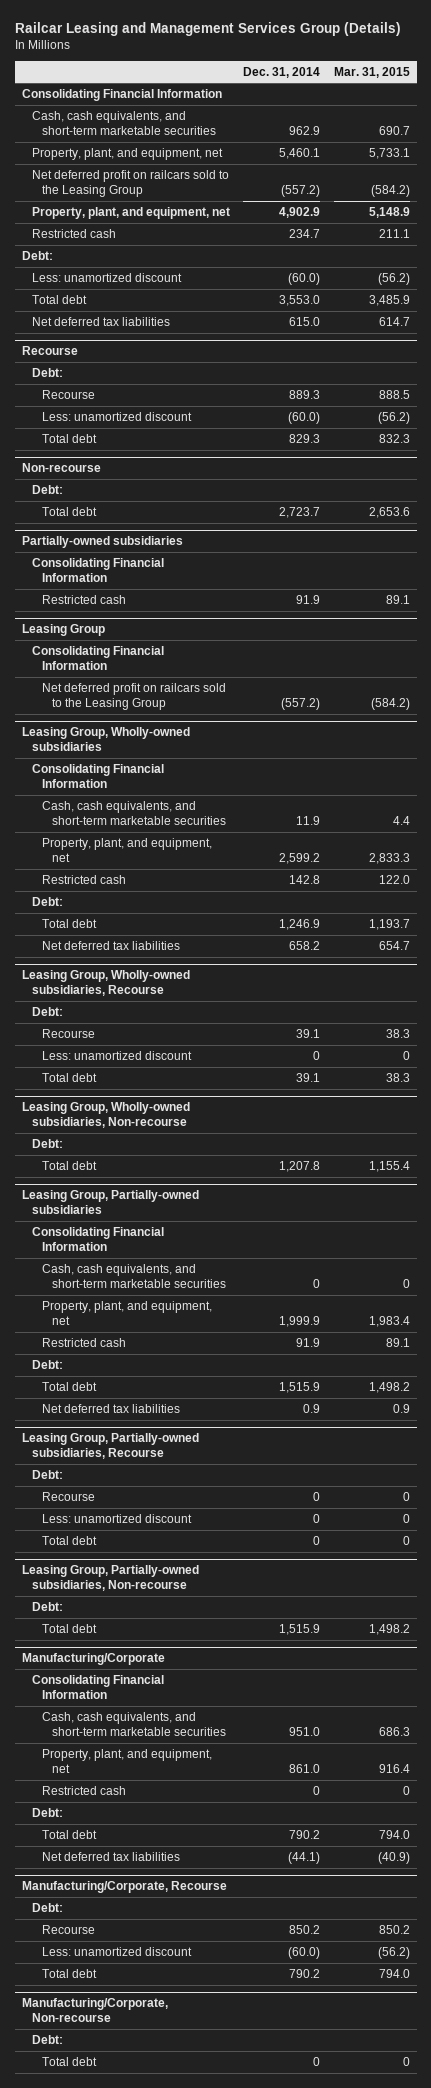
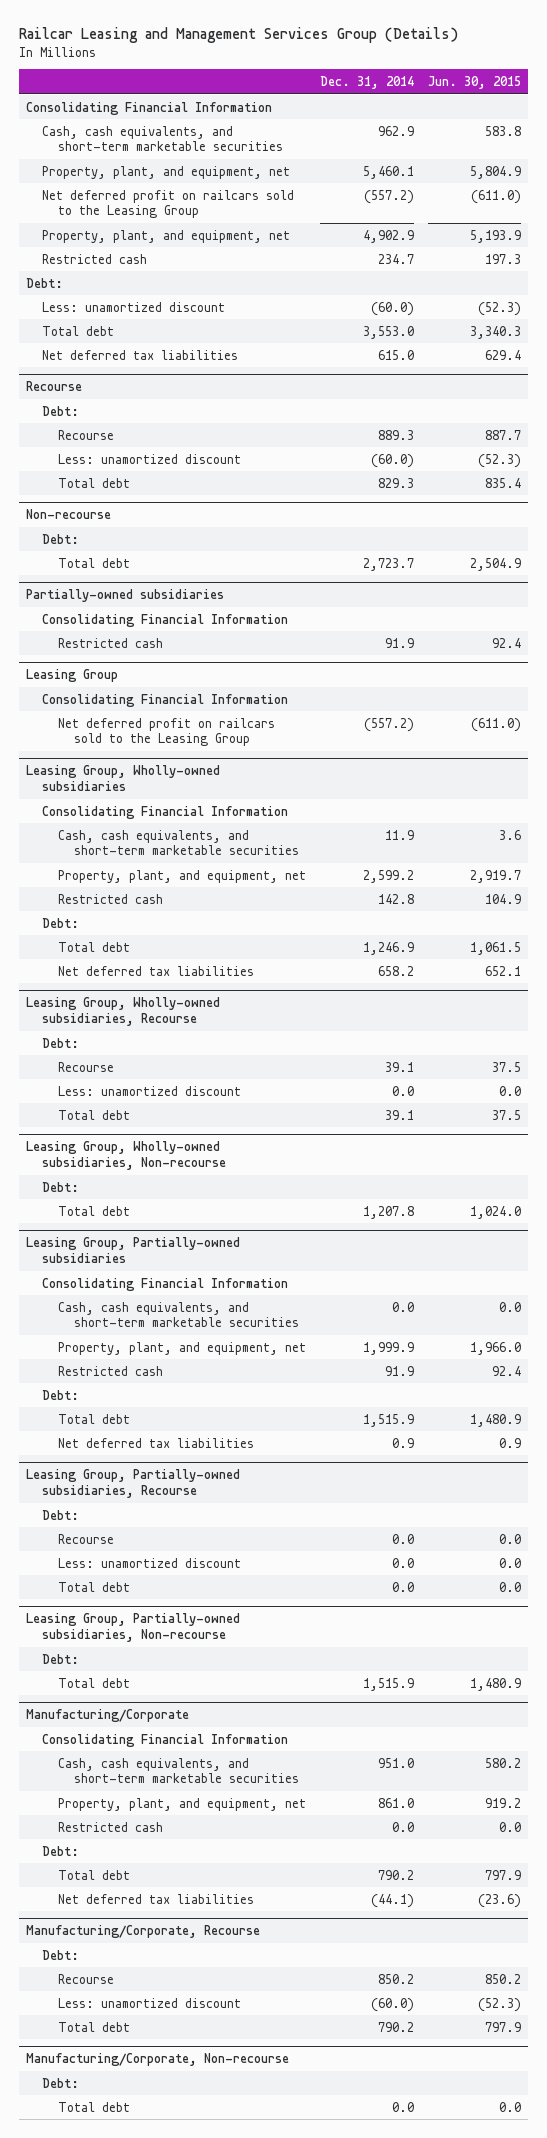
- | Dec. 31, 2014 | Mar. 31, 2015
+ | Dec. 31, 2014 | Jun. 30, 2015
@ Leasing Group, Wholly-owned subsidiaries, Recourse
- Less: unamortized discount | 0 | 0
+ Less: unamortized discount | 0.0 | 0.0
@ Leasing Group, Partially-owned subsidiaries
- Cash, cash equivalents, and short-term marketable securities | 0 | 0
+ Cash, cash equivalents, and short-term marketable securities | 0.0 | 0.0
@ Leasing Group, Partially-owned subsidiaries, Recourse
- Recourse | 0 | 0
- Less: unamortized discount | 0 | 0
- Total debt | 0 | 0
+ Recourse | 0.0 | 0.0
+ Less: unamortized discount | 0.0 | 0.0
+ Total debt | 0.0 | 0.0
@ Manufacturing/Corporate
- Restricted cash | 0 | 0
+ Restricted cash | 0.0 | 0.0
@ Manufacturing/Corporate, Non-recourse
- Total debt | 0 | 0
+ Total debt | 0.0 | 0.0

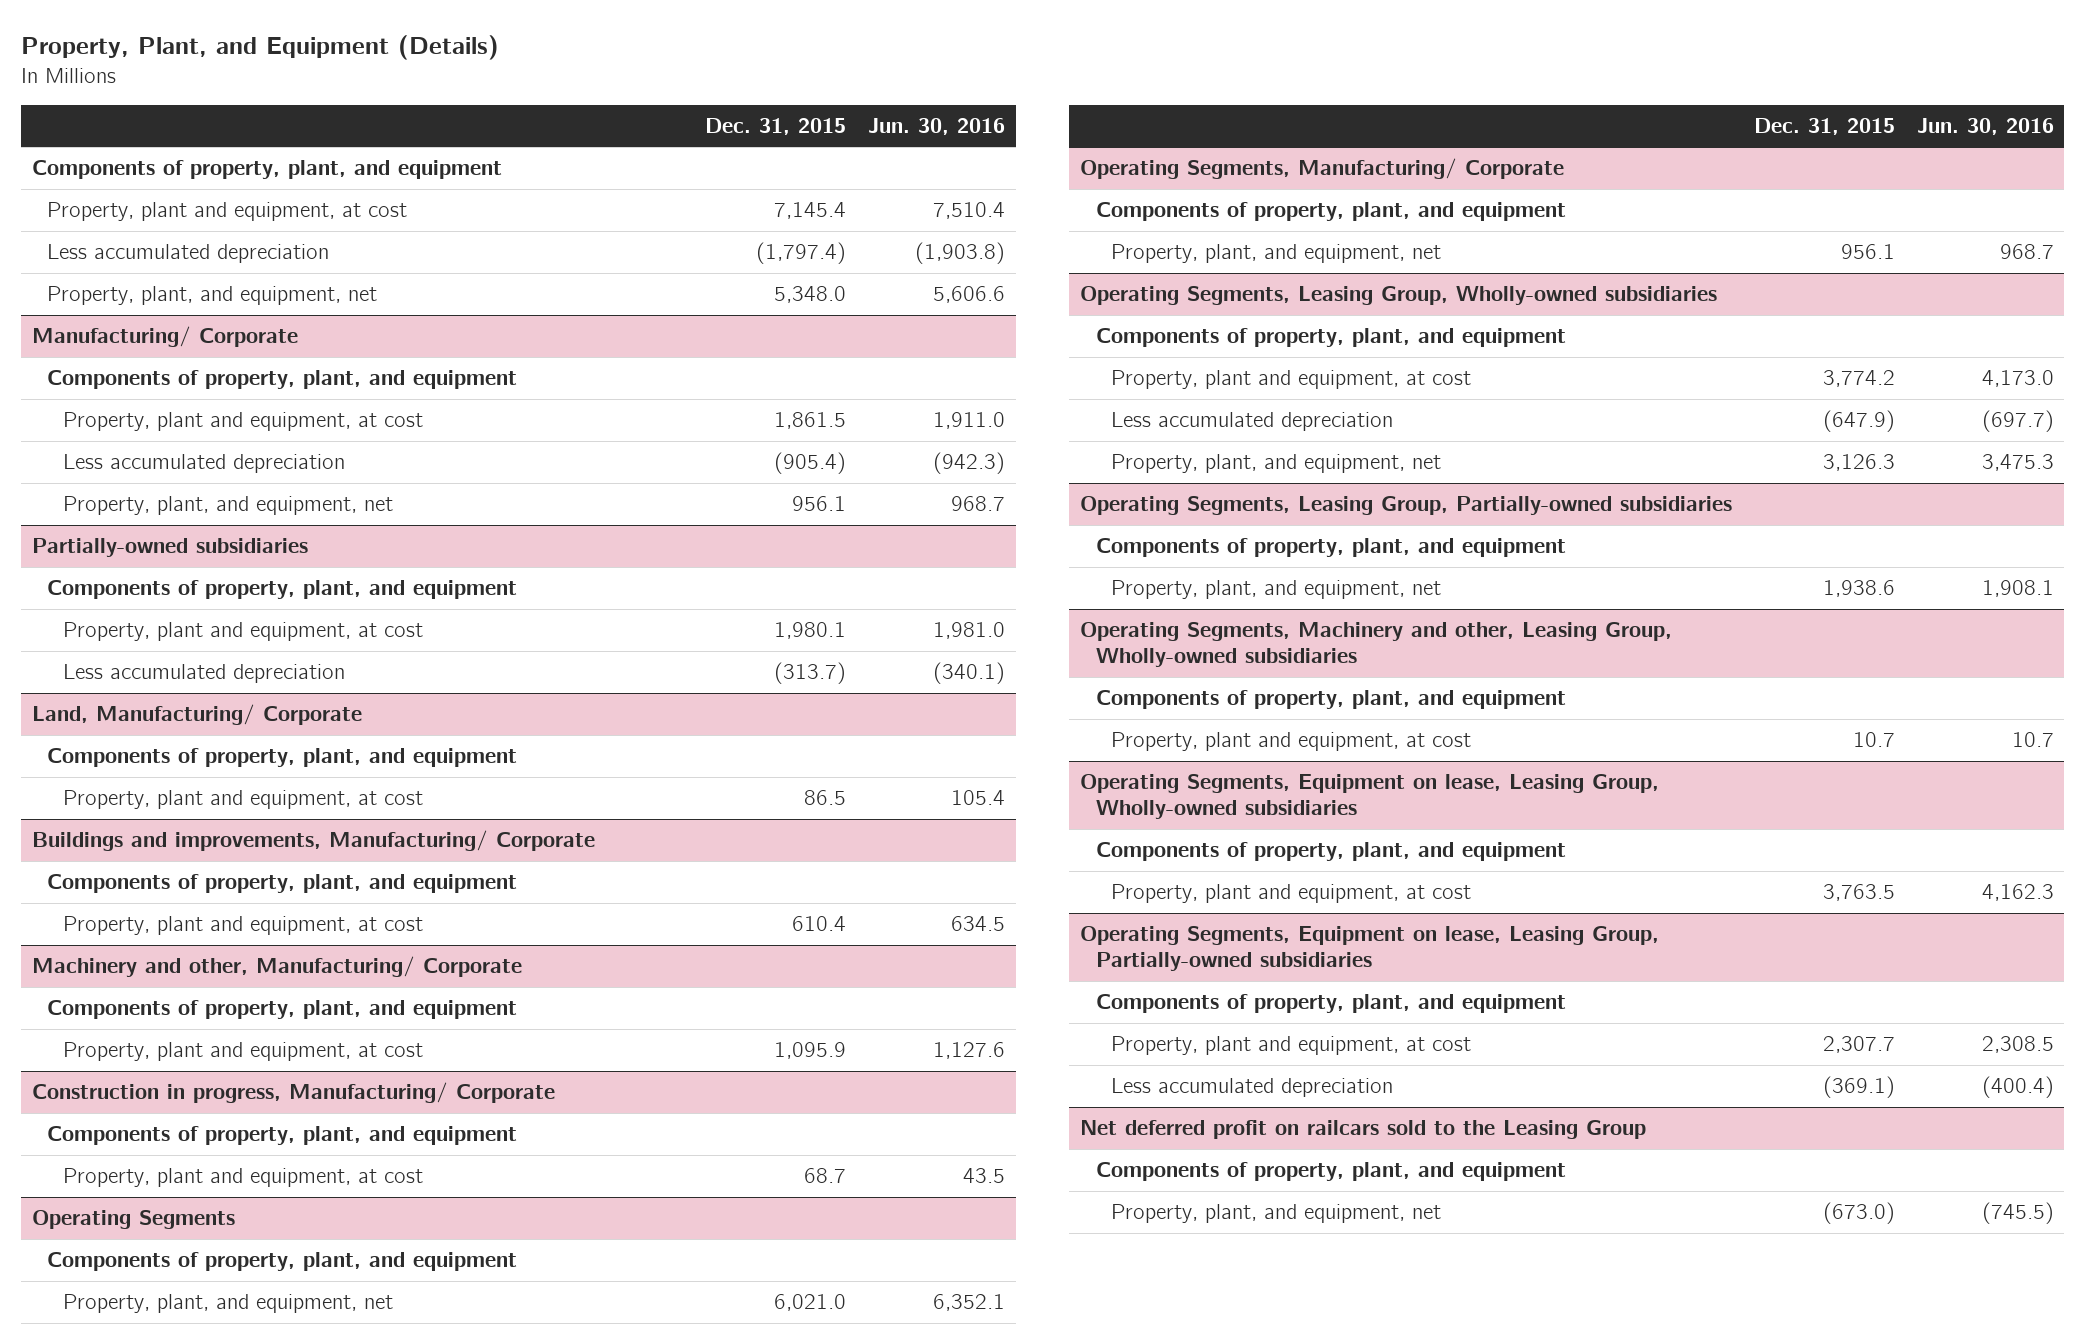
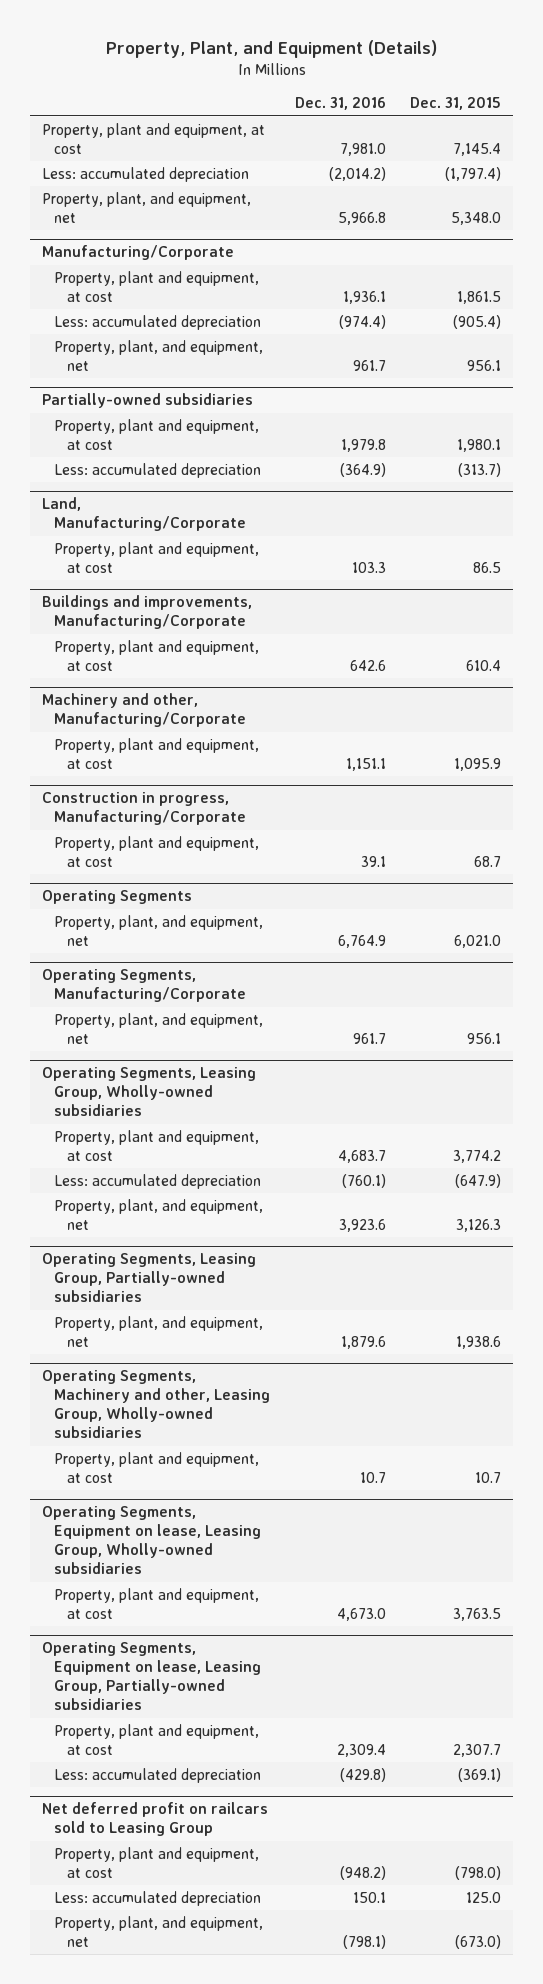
- | Dec. 31, 2015 | Jun. 30, 2016
+ | Dec. 31, 2016 | Dec. 31, 2015
- Components of property, plant, and equipment
- Less accumulated depreciation | (1,797.4) | (1,903.8)
+ Less: accumulated depreciation | (2,014.2) | (1,797.4)
- Manufacturing/ Corporate
- Components of property, plant, and equipment
+ Manufacturing/Corporate
- Less accumulated depreciation | (905.4) | (942.3)
+ Less: accumulated depreciation | (974.4) | (905.4)
@ Partially-owned subsidiaries
- Components of property, plant, and equipment
- Less accumulated depreciation | (313.7) | (340.1)
- Land, Manufacturing/ Corporate
- Components of property, plant, and equipment
@ Partially-owned subsidiaries
+ Less: accumulated depreciation | (364.9) | (313.7)
+ Land, Manufacturing/Corporate
- Buildings and improvements, Manufacturing/ Corporate
- Components of property, plant, and equipment
+ Buildings and improvements, Manufacturing/Corporate
- Machinery and other, Manufacturing/ Corporate
- Components of property, plant, and equipment
+ Machinery and other, Manufacturing/Corporate
- Construction in progress, Manufacturing/ Corporate
- Components of property, plant, and equipment
+ Construction in progress, Manufacturing/Corporate
@ Operating Segments
- Components of property, plant, and equipment
- Operating Segments, Manufacturing/ Corporate
- Components of property, plant, and equipment
+ Operating Segments, Manufacturing/Corporate
@ Operating Segments, Leasing Group, Wholly-owned subsidiaries
- Components of property, plant, and equipment
- Less accumulated depreciation | (647.9) | (697.7)
+ Less: accumulated depreciation | (760.1) | (647.9)
@ Operating Segments, Leasing Group, Partially-owned subsidiaries
- Components of property, plant, and equipment
@ Operating Segments, Machinery and other, Leasing Group, Wholly-owned subsidiaries
- Components of property, plant, and equipment
@ Operating Segments, Equipment on lease, Leasing Group, Wholly-owned subsidiaries
- Components of property, plant, and equipment
@ Operating Segments, Equipment on lease, Leasing Group, Partially-owned subsidiaries
- Components of property, plant, and equipment
- Less accumulated depreciation | (369.1) | (400.4)
- Net deferred profit on railcars sold to the Leasing Group
- Components of property, plant, and equipment
@ Operating Segments, Equipment on lease, Leasing Group, Partially-owned subsidiaries
+ Less: accumulated depreciation | (429.8) | (369.1)
+ Net deferred profit on railcars sold to Leasing Group
+ Property, plant and equipment, at cost | (948.2) | (798.0)
+ Less: accumulated depreciation | 150.1 | 125.0

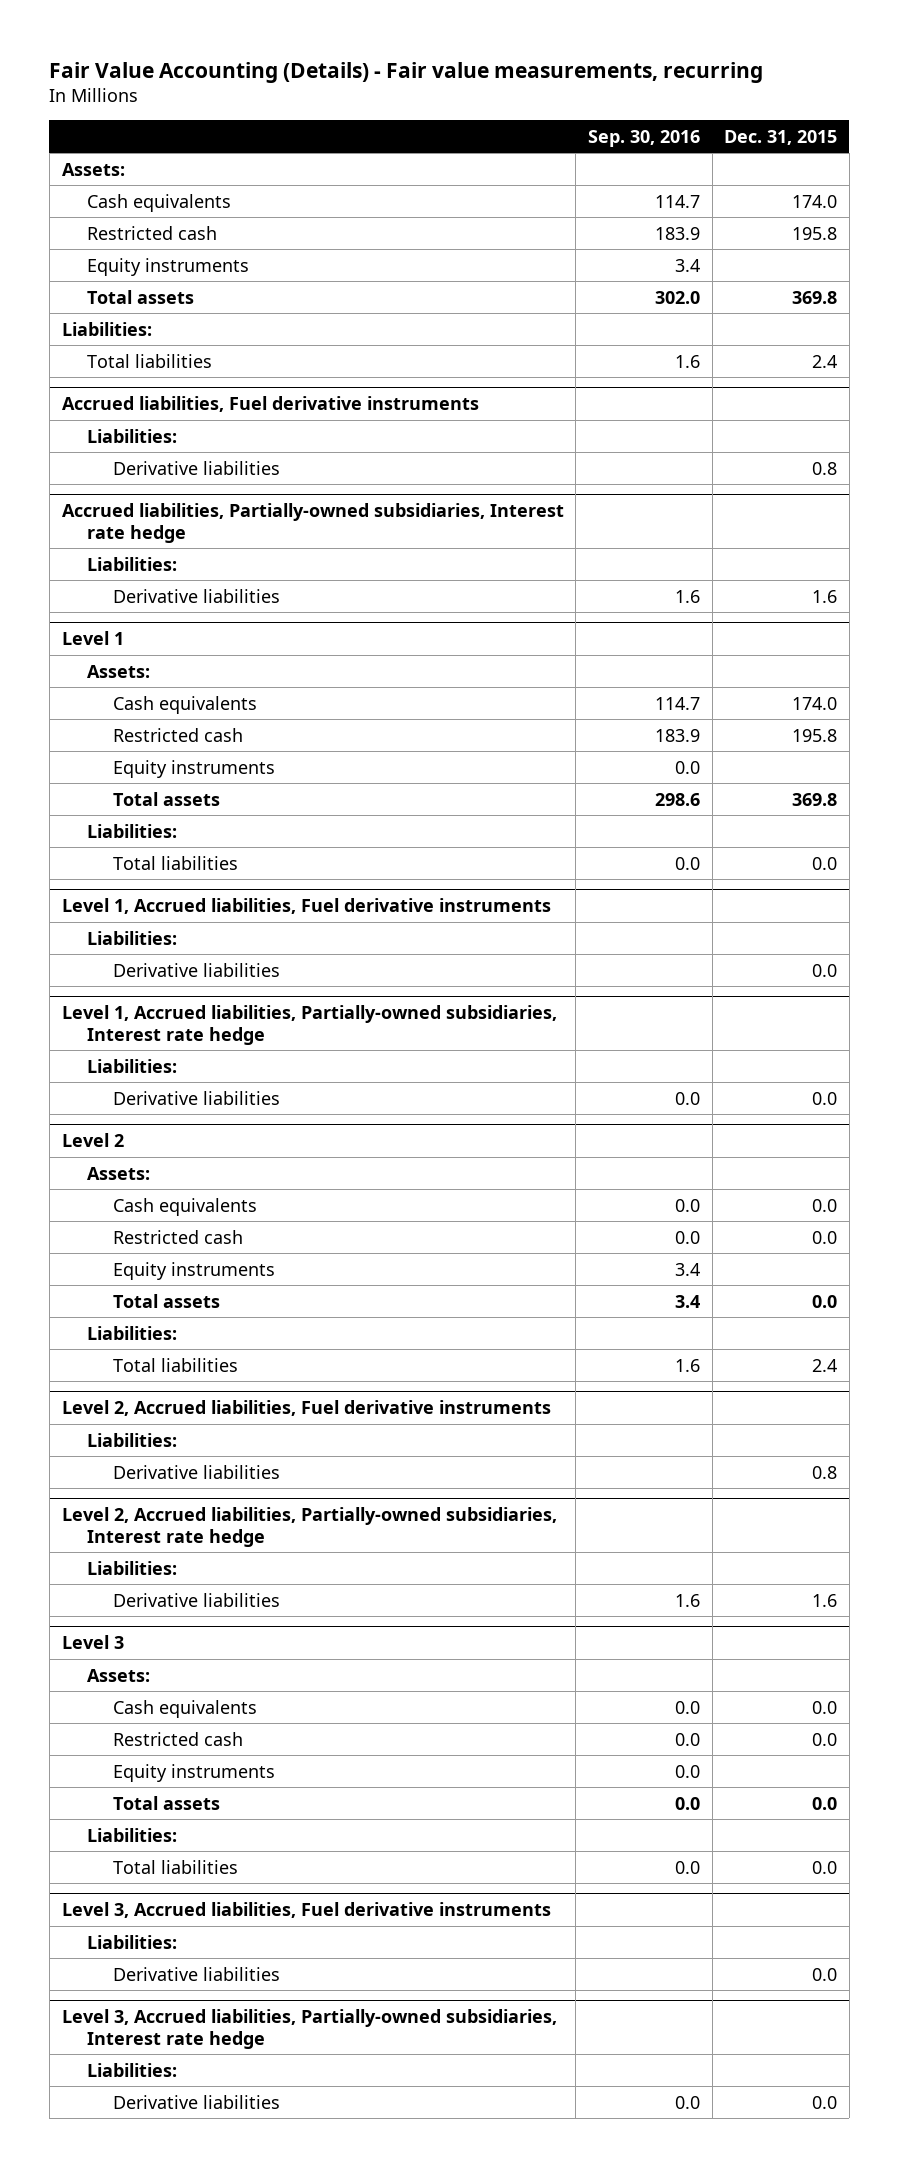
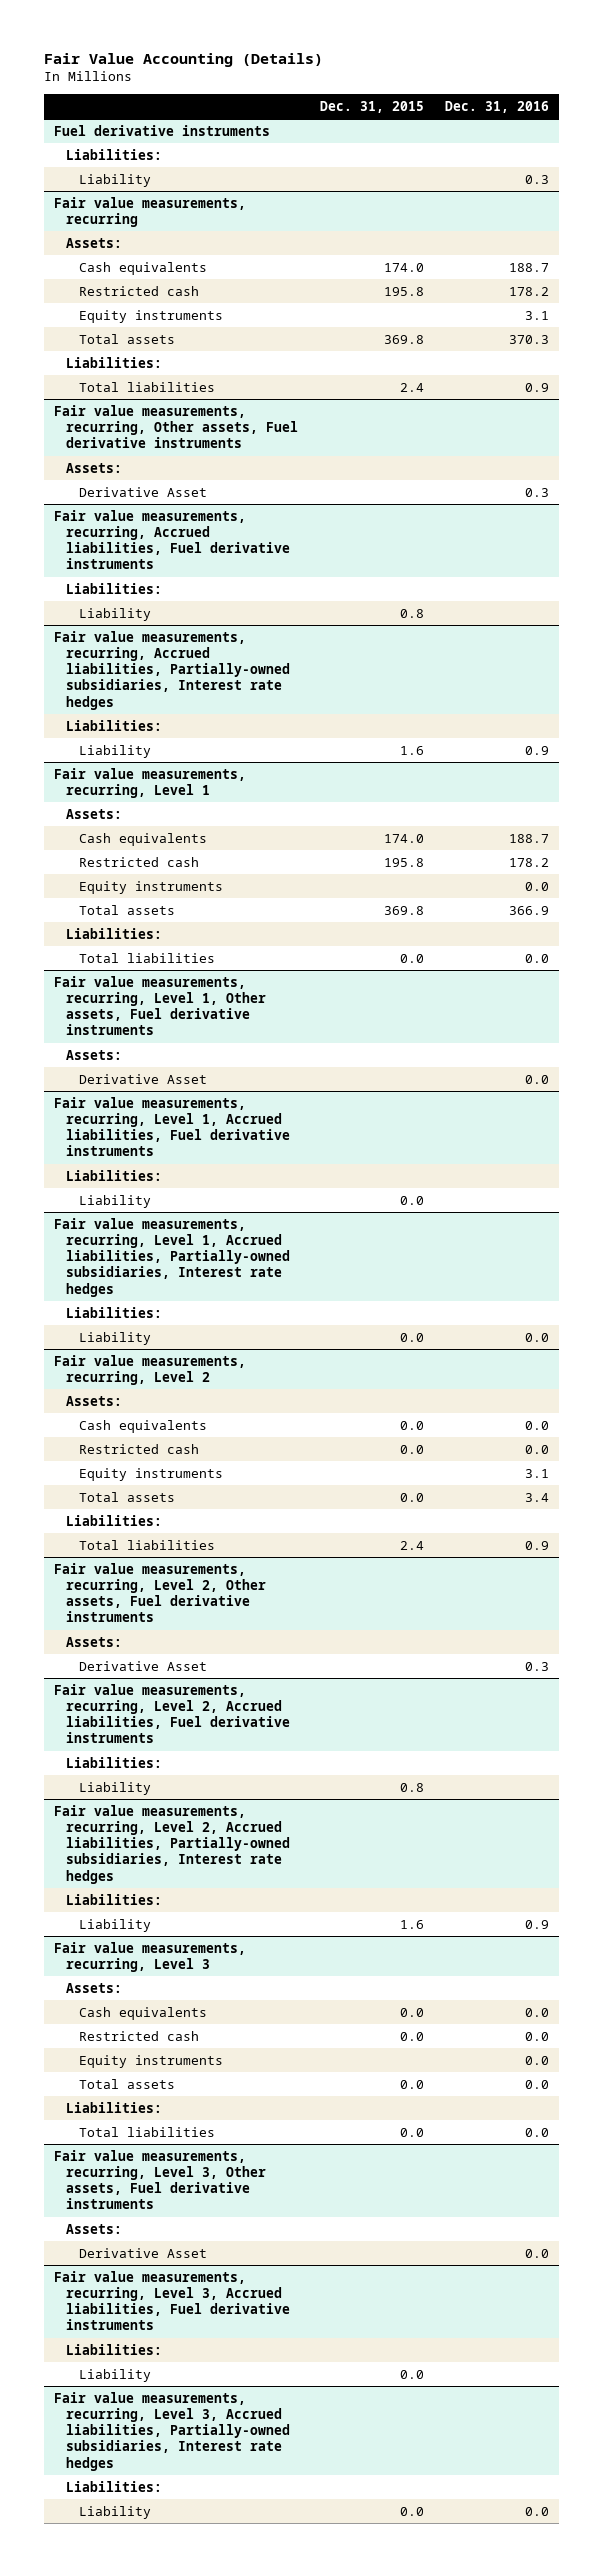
- Fair Value Accounting (Details) - Fair value measurements, recurring
+ Fair Value Accounting (Details)
- | Sep. 30, 2016 | Dec. 31, 2015
+ | Dec. 31, 2015 | Dec. 31, 2016
+ Fuel derivative instruments
+ Liabilities:
+ Liability | | 0.3
+ Fair value measurements, recurring
- Accrued liabilities, Fuel derivative instruments
+ Fair value measurements, recurring, Other assets, Fuel derivative instruments
+ Assets:
+ Derivative Asset | | 0.3
+ Fair value measurements, recurring, Accrued liabilities, Fuel derivative instruments
- Derivative liabilities | | 0.8
- Accrued liabilities, Partially-owned subsidiaries, Interest rate hedge
+ Liability | 0.8 |
+ Fair value measurements, recurring, Accrued liabilities, Partially-owned subsidiaries, Interest rate hedges
- Derivative liabilities | 1.6 | 1.6
- Level 1
+ Liability | 1.6 | 0.9
+ Fair value measurements, recurring, Level 1
- Level 1, Accrued liabilities, Fuel derivative instruments
+ Fair value measurements, recurring, Level 1, Other assets, Fuel derivative instruments
+ Assets:
+ Derivative Asset | | 0.0
+ Fair value measurements, recurring, Level 1, Accrued liabilities, Fuel derivative instruments
- Derivative liabilities | | 0.0
- Level 1, Accrued liabilities, Partially-owned subsidiaries, Interest rate hedge
+ Liability | 0.0 |
+ Fair value measurements, recurring, Level 1, Accrued liabilities, Partially-owned subsidiaries, Interest rate hedges
- Derivative liabilities | 0.0 | 0.0
- Level 2
+ Liability | 0.0 | 0.0
+ Fair value measurements, recurring, Level 2
- Level 2, Accrued liabilities, Fuel derivative instruments
+ Fair value measurements, recurring, Level 2, Other assets, Fuel derivative instruments
+ Assets:
+ Derivative Asset | | 0.3
+ Fair value measurements, recurring, Level 2, Accrued liabilities, Fuel derivative instruments
- Derivative liabilities | | 0.8
- Level 2, Accrued liabilities, Partially-owned subsidiaries, Interest rate hedge
+ Liability | 0.8 |
+ Fair value measurements, recurring, Level 2, Accrued liabilities, Partially-owned subsidiaries, Interest rate hedges
- Derivative liabilities | 1.6 | 1.6
- Level 3
+ Liability | 1.6 | 0.9
+ Fair value measurements, recurring, Level 3
- Level 3, Accrued liabilities, Fuel derivative instruments
+ Fair value measurements, recurring, Level 3, Other assets, Fuel derivative instruments
+ Assets:
+ Derivative Asset | | 0.0
+ Fair value measurements, recurring, Level 3, Accrued liabilities, Fuel derivative instruments
- Derivative liabilities | | 0.0
- Level 3, Accrued liabilities, Partially-owned subsidiaries, Interest rate hedge
+ Liability | 0.0 |
+ Fair value measurements, recurring, Level 3, Accrued liabilities, Partially-owned subsidiaries, Interest rate hedges
- Derivative liabilities | 0.0 | 0.0
+ Liability | 0.0 | 0.0

